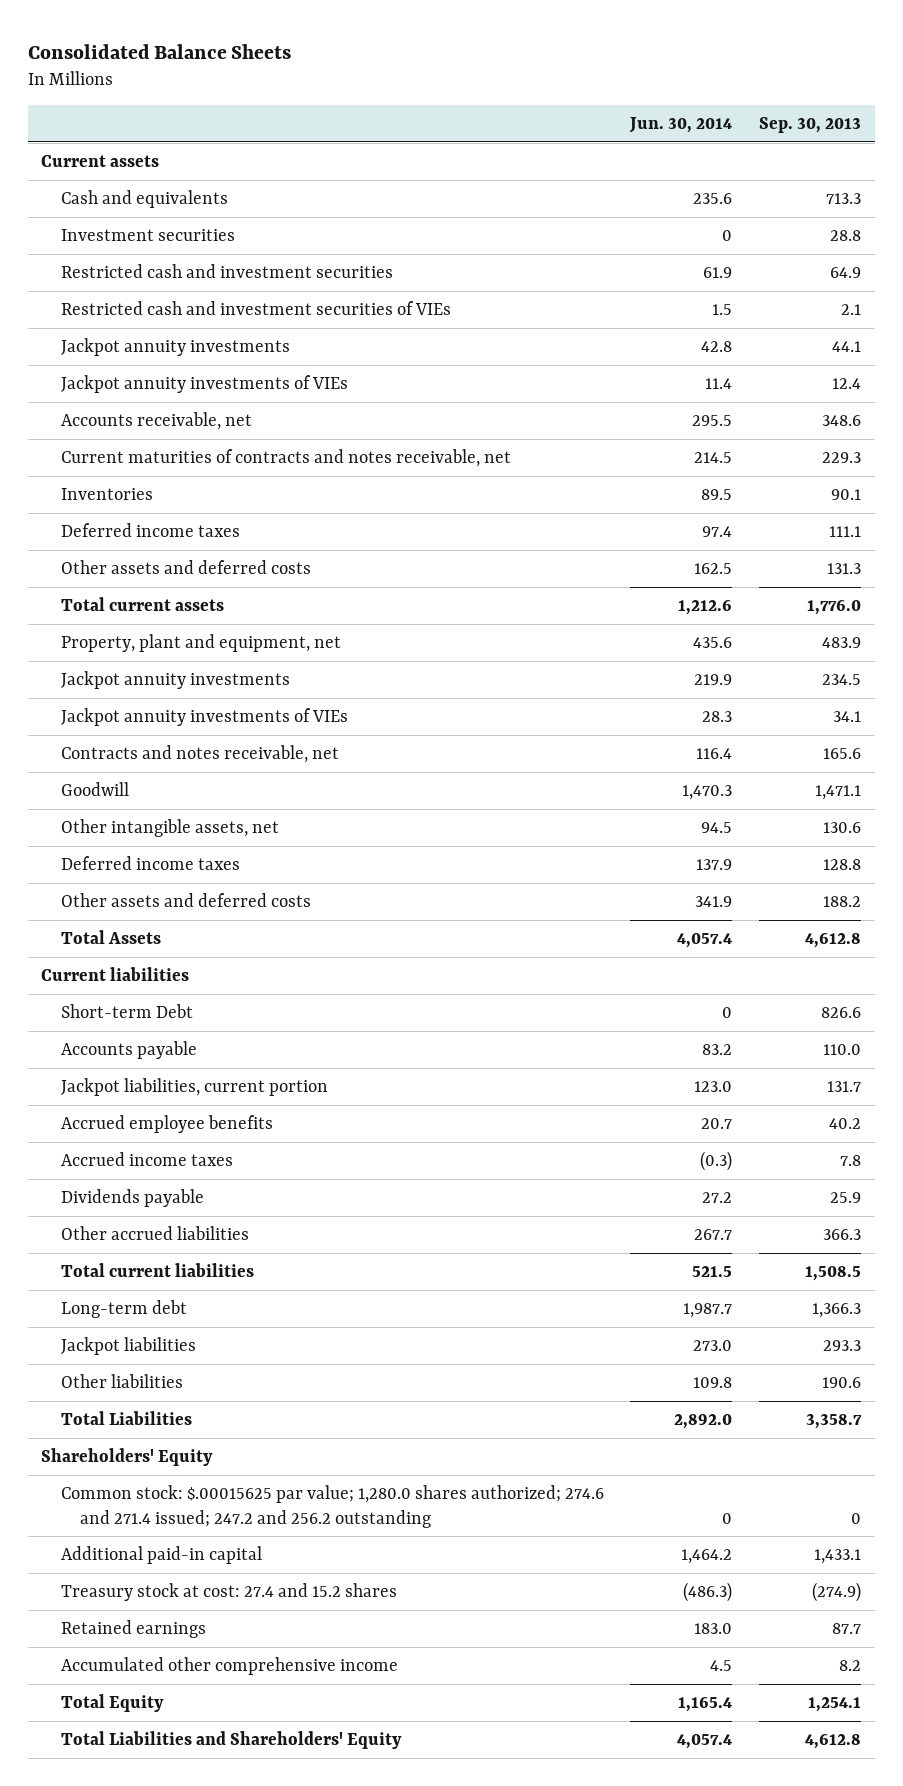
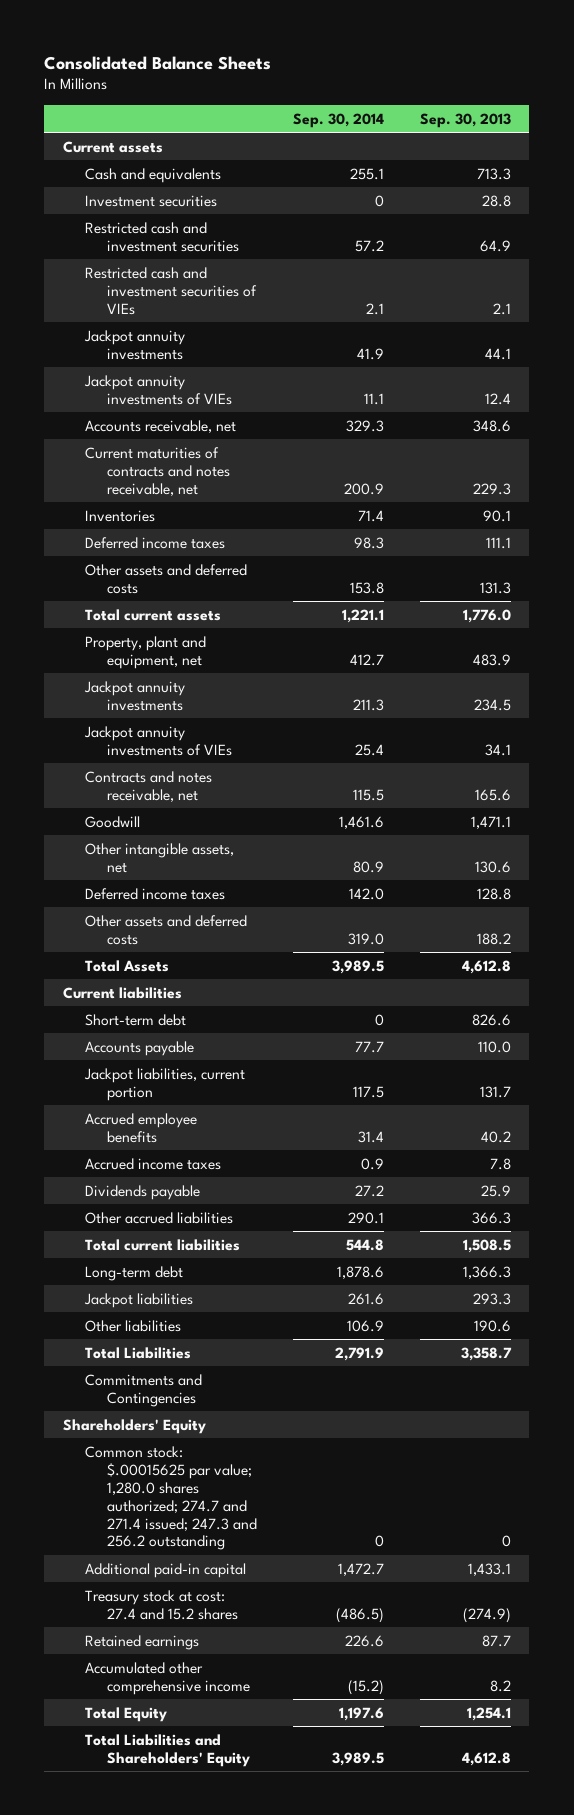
- | Jun. 30, 2014 | Sep. 30, 2013
+ | Sep. 30, 2014 | Sep. 30, 2013
- Short-term Debt | 0 | 826.6
+ Short-term debt | 0 | 826.6
+ Commitments and Contingencies
- Common stock: $.00015625 par value; 1,280.0 shares authorized; 274.6 and 271.4 issued; 247.2 and 256.2 outstanding | 0 | 0
+ Common stock: $.00015625 par value; 1,280.0 shares authorized; 274.7 and 271.4 issued; 247.3 and 256.2 outstanding | 0 | 0

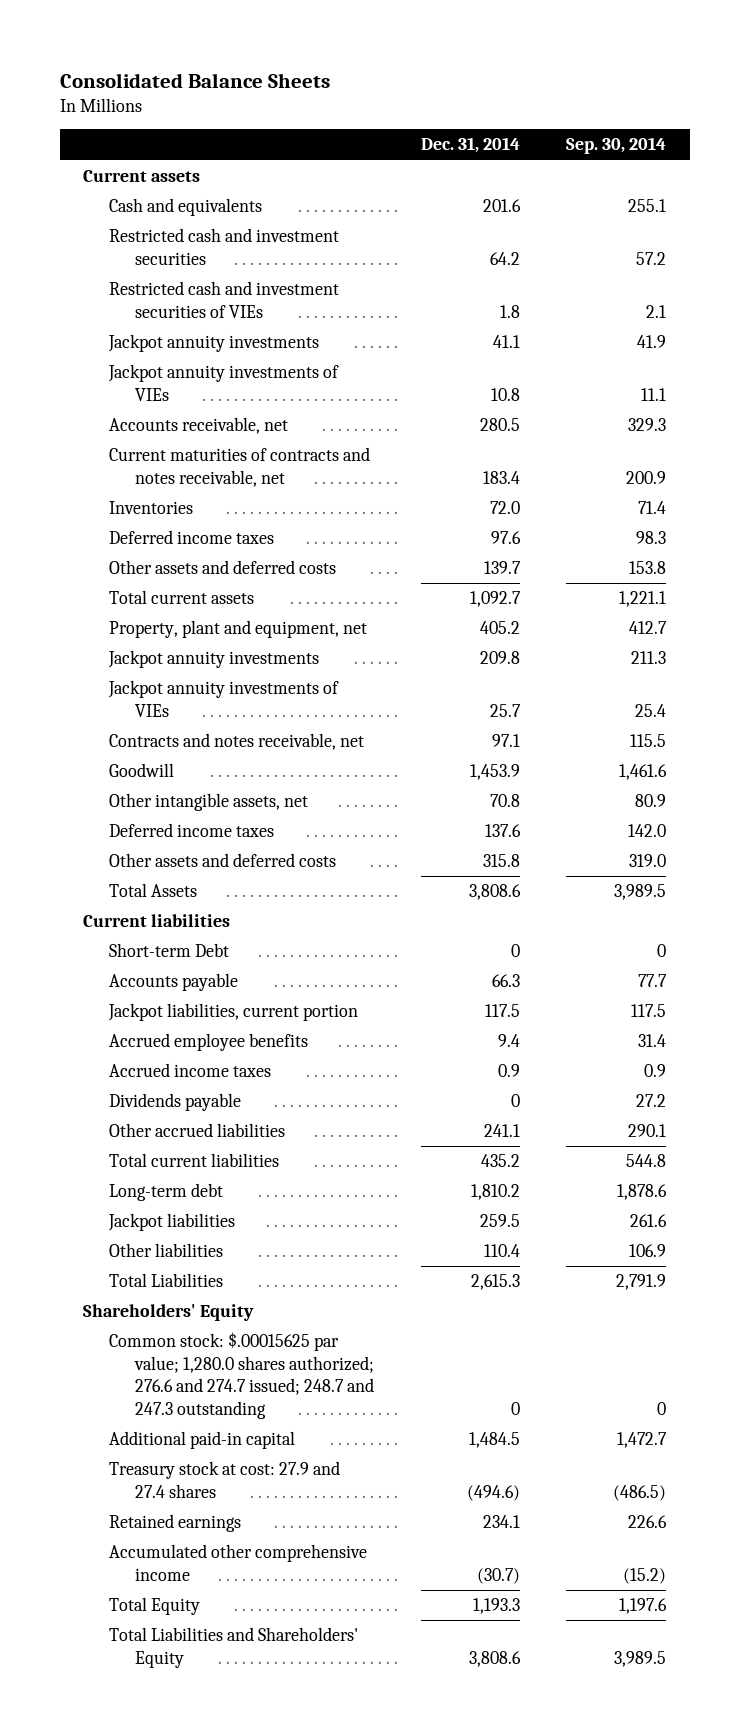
- | Sep. 30, 2014 | Sep. 30, 2013
+ | Dec. 31, 2014 | Sep. 30, 2014
- Investment securities | 0 | 28.8
- Short-term debt | 0 | 826.6
+ Short-term Debt | 0 | 0
- Commitments and Contingencies
- Common stock: $.00015625 par value; 1,280.0 shares authorized; 274.7 and 271.4 issued; 247.3 and 256.2 outstanding | 0 | 0
+ Common stock: $.00015625 par value; 1,280.0 shares authorized; 276.6 and 274.7 issued; 248.7 and 247.3 outstanding | 0 | 0
- Treasury stock at cost: 27.4 and 15.2 shares | (486.5) | (274.9)
+ Treasury stock at cost: 27.9 and 27.4 shares | (494.6) | (486.5)

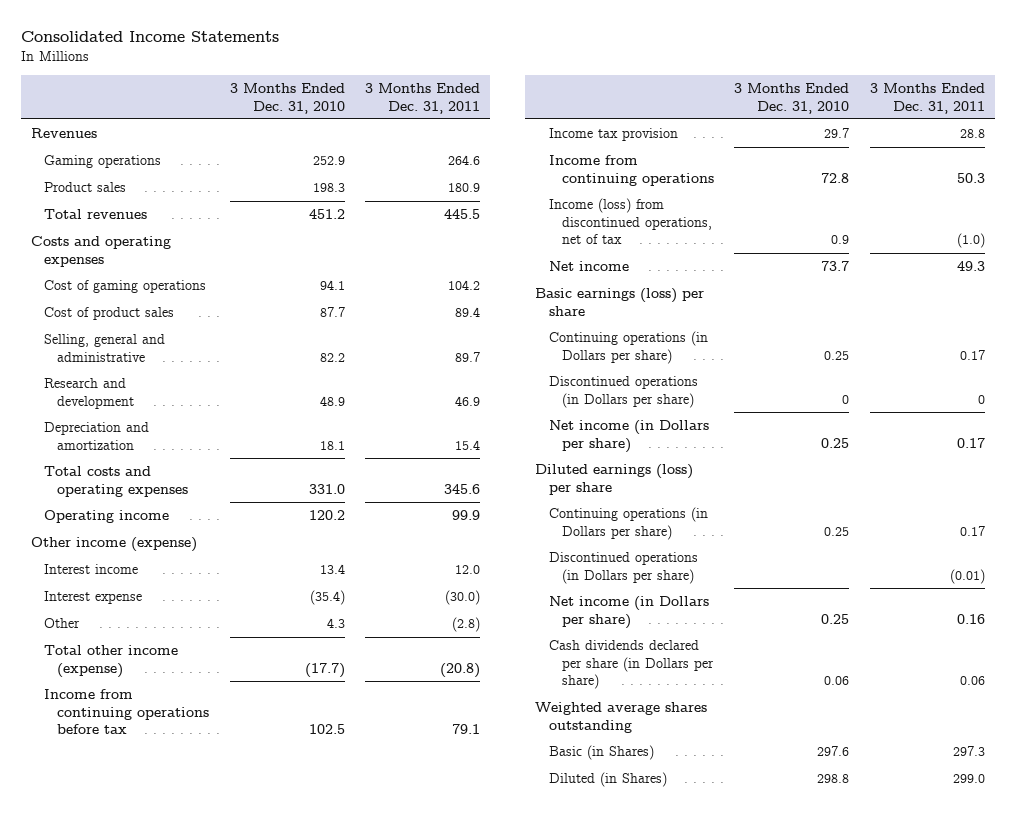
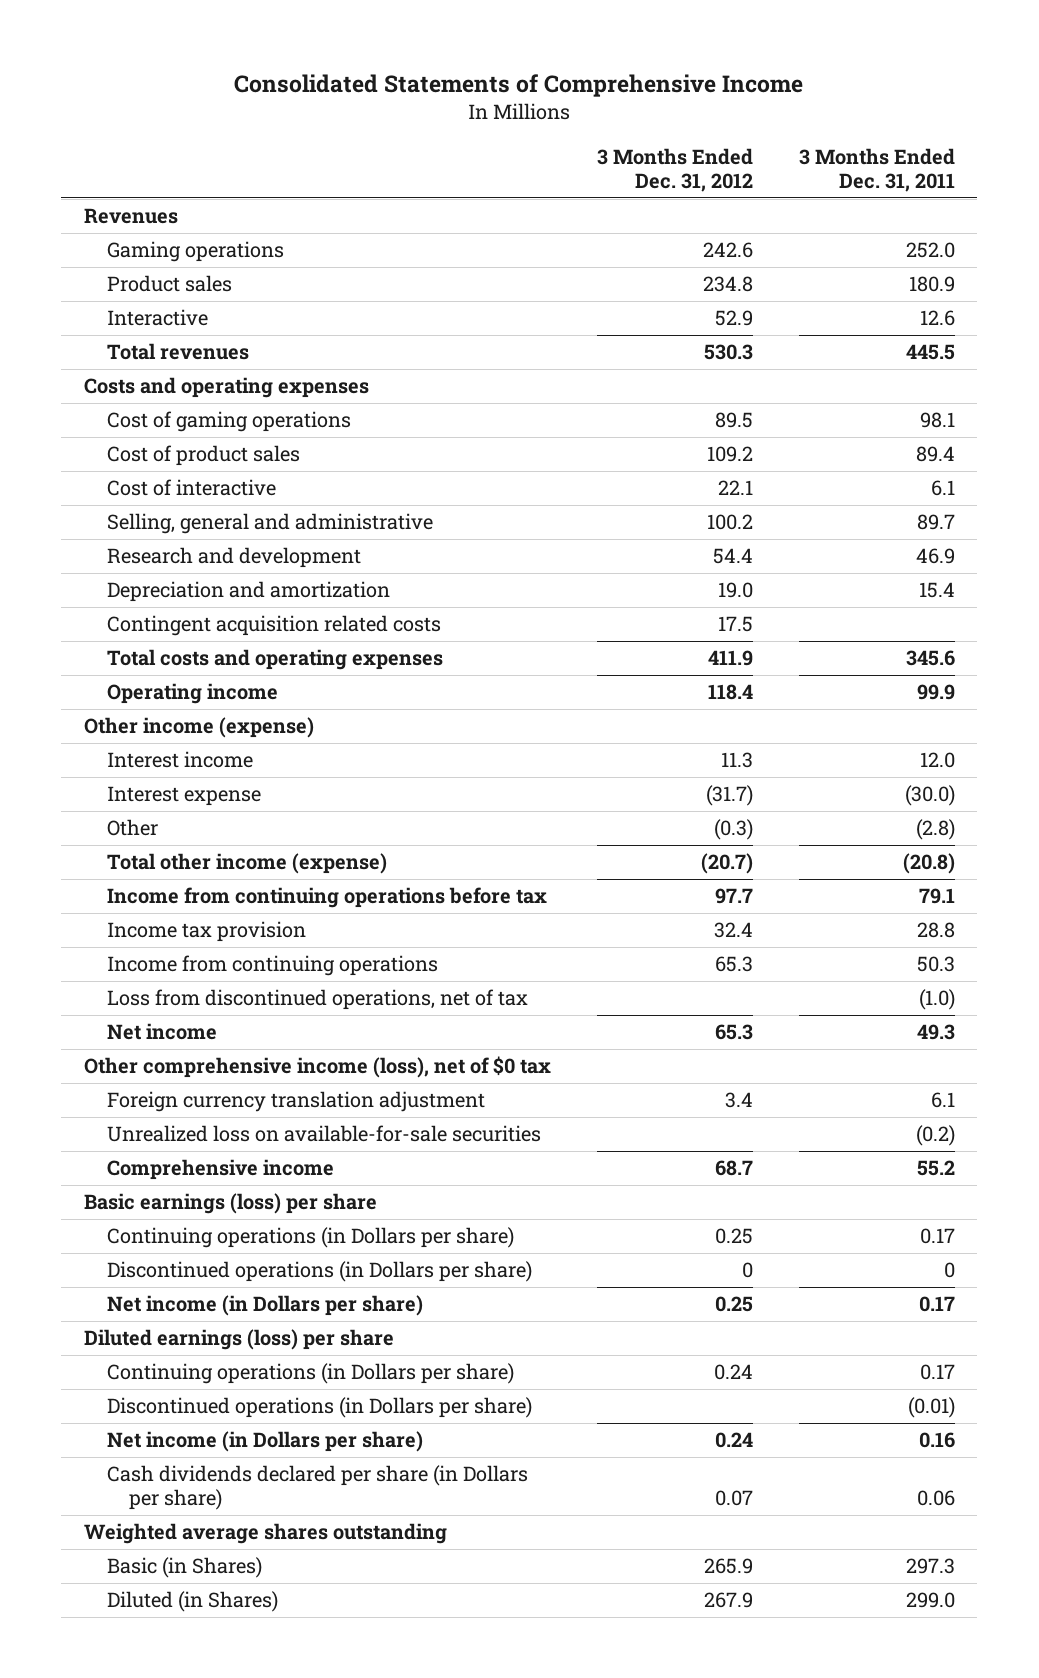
- Consolidated Income Statements
+ Consolidated Statements of Comprehensive Income
- | 3 Months Ended Dec. 31, 2010 | 3 Months Ended Dec. 31, 2011
+ | 3 Months Ended Dec. 31, 2012 | 3 Months Ended Dec. 31, 2011
- Gaming operations | 252.9 | 264.6
+ Gaming operations | 242.6 | 252.0
+ Interactive | 52.9 | 12.6
- Cost of gaming operations | 94.1 | 104.2
+ Cost of gaming operations | 89.5 | 98.1
+ Cost of interactive | 22.1 | 6.1
+ Contingent acquisition related costs | 17.5 |
- Income (loss) from discontinued operations, net of tax | 0.9 | (1.0)
+ Loss from discontinued operations, net of tax | | (1.0)
+ Other comprehensive income (loss), net of $0 tax
+ Foreign currency translation adjustment | 3.4 | 6.1
+ Unrealized loss on available-for-sale securities | | (0.2)
+ Comprehensive income | 68.7 | 55.2

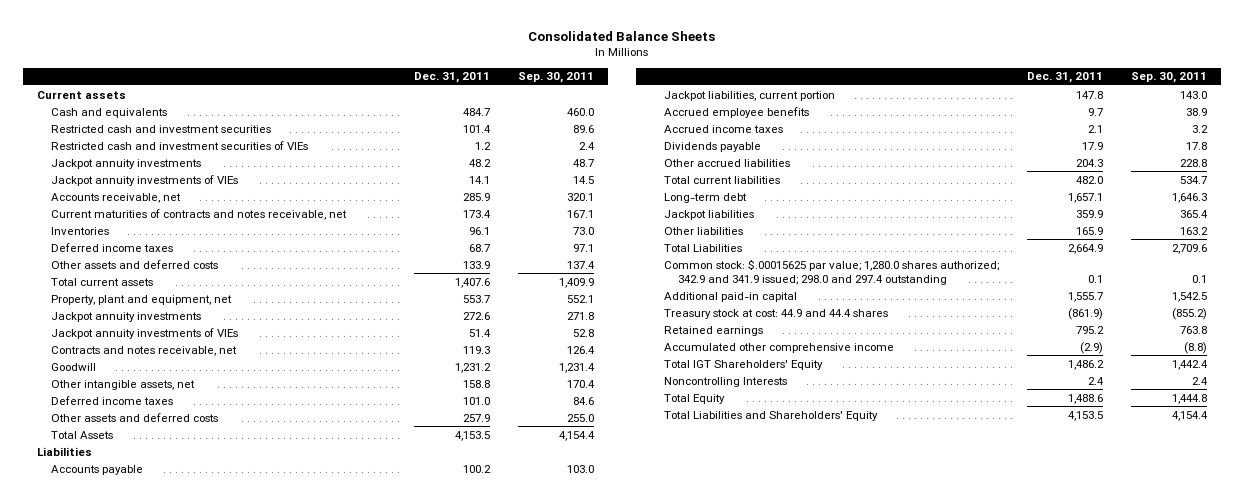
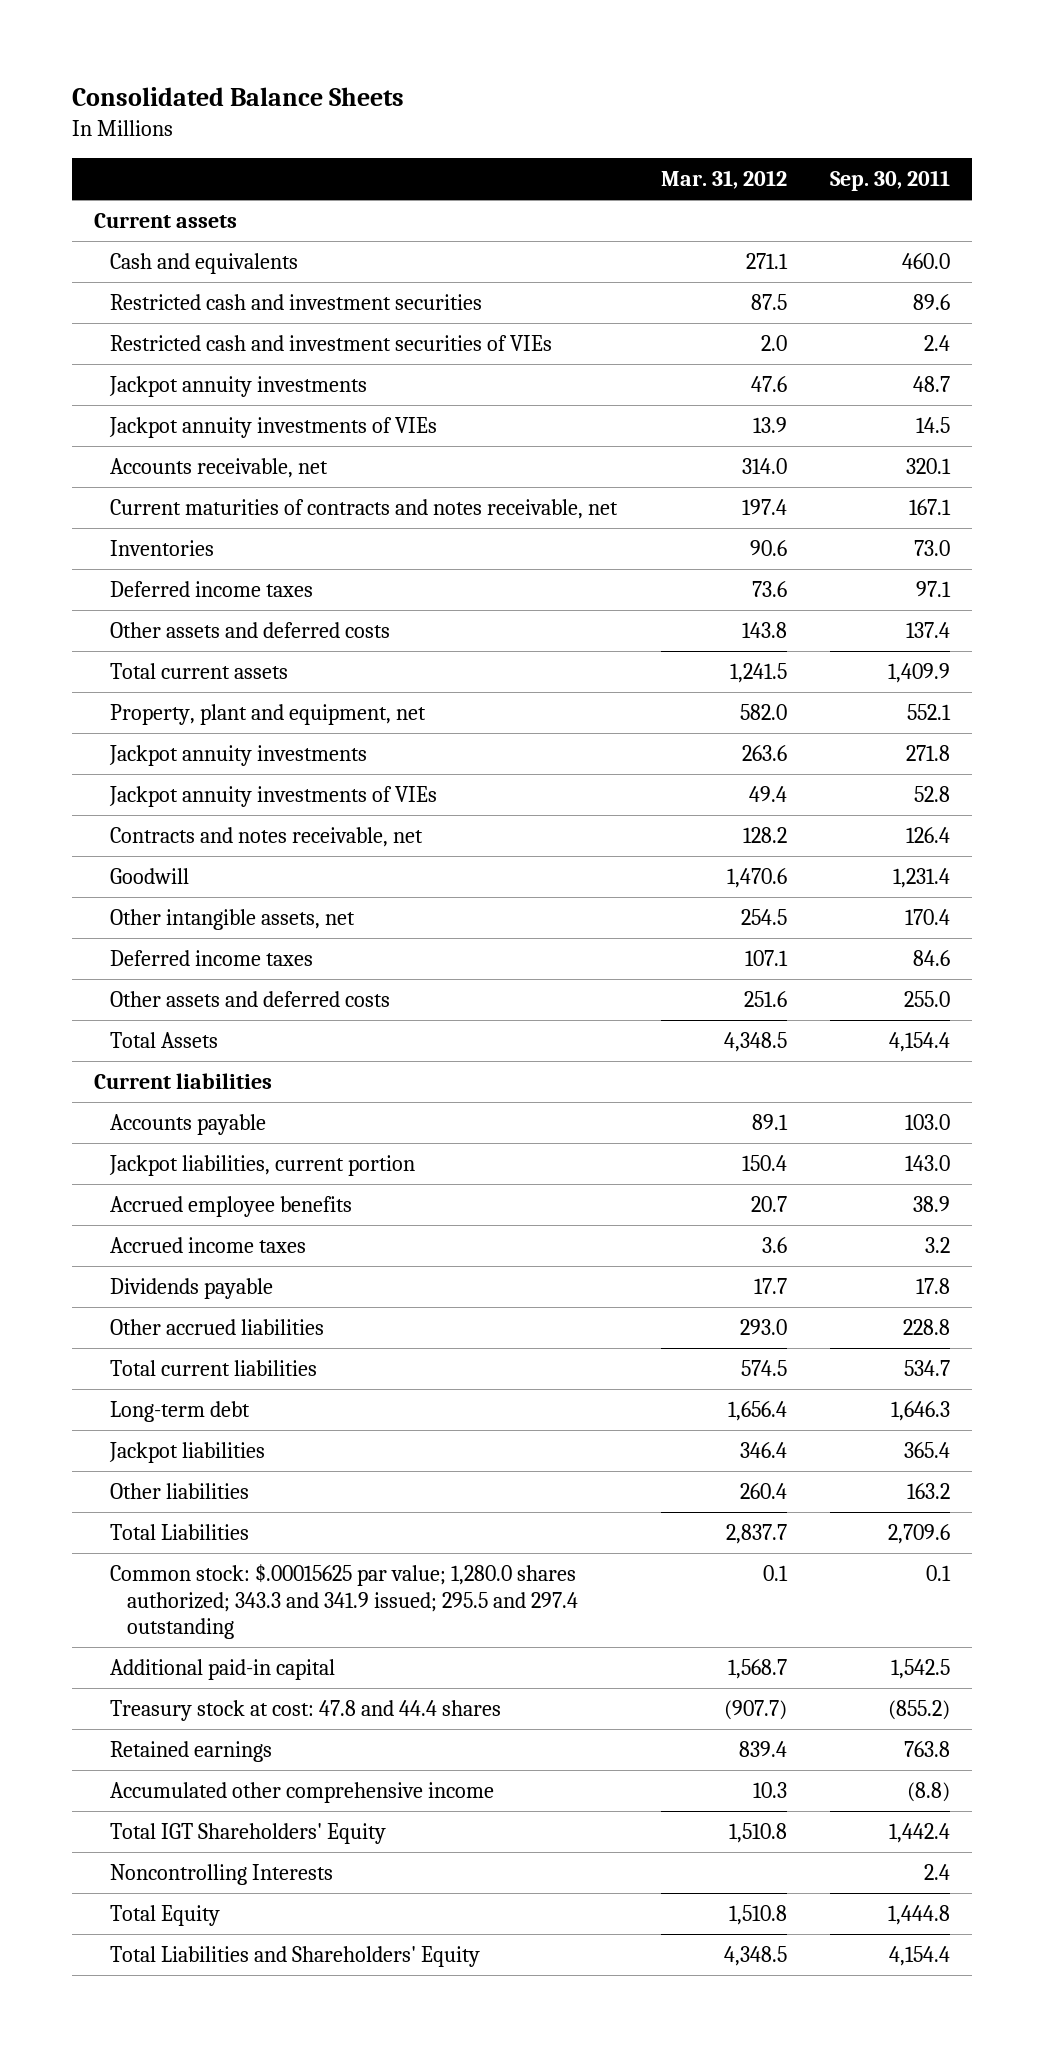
- | Dec. 31, 2011 | Sep. 30, 2011
+ | Mar. 31, 2012 | Sep. 30, 2011
- Liabilities
+ Current liabilities
- Common stock: $.00015625 par value; 1,280.0 shares authorized; 342.9 and 341.9 issued; 298.0 and 297.4 outstanding | 0.1 | 0.1
+ Common stock: $.00015625 par value; 1,280.0 shares authorized; 343.3 and 341.9 issued; 295.5 and 297.4 outstanding | 0.1 | 0.1
- Treasury stock at cost: 44.9 and 44.4 shares | (861.9) | (855.2)
+ Treasury stock at cost: 47.8 and 44.4 shares | (907.7) | (855.2)

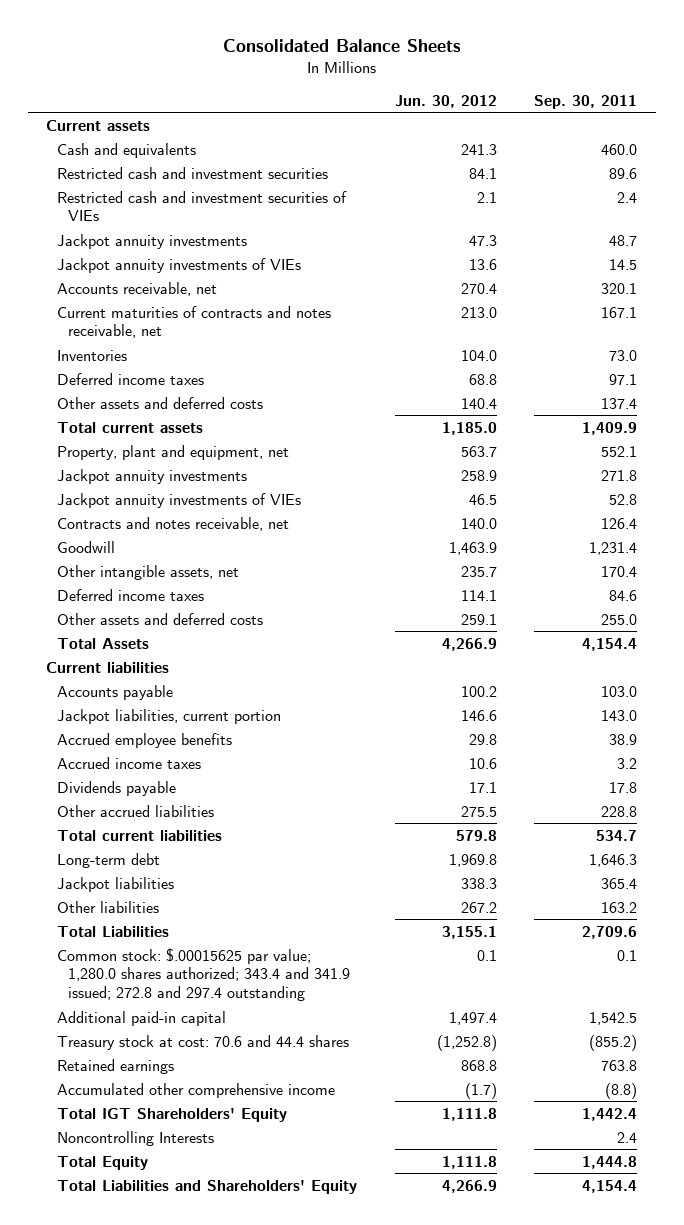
- | Mar. 31, 2012 | Sep. 30, 2011
+ | Jun. 30, 2012 | Sep. 30, 2011
- Common stock: $.00015625 par value; 1,280.0 shares authorized; 343.3 and 341.9 issued; 295.5 and 297.4 outstanding | 0.1 | 0.1
+ Common stock: $.00015625 par value; 1,280.0 shares authorized; 343.4 and 341.9 issued; 272.8 and 297.4 outstanding | 0.1 | 0.1
- Treasury stock at cost: 47.8 and 44.4 shares | (907.7) | (855.2)
+ Treasury stock at cost: 70.6 and 44.4 shares | (1,252.8) | (855.2)

